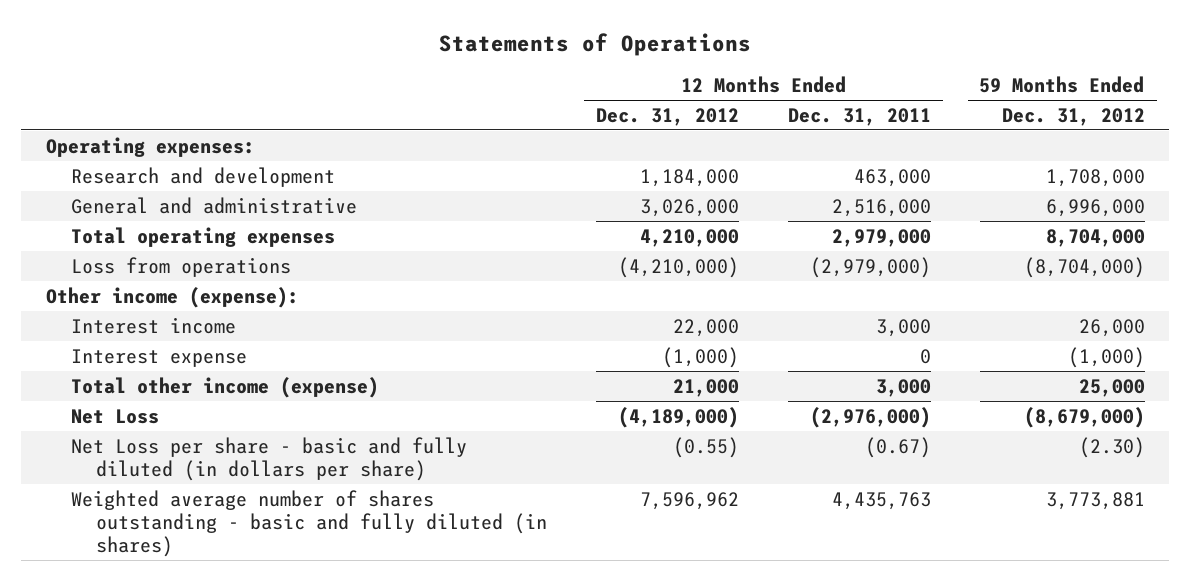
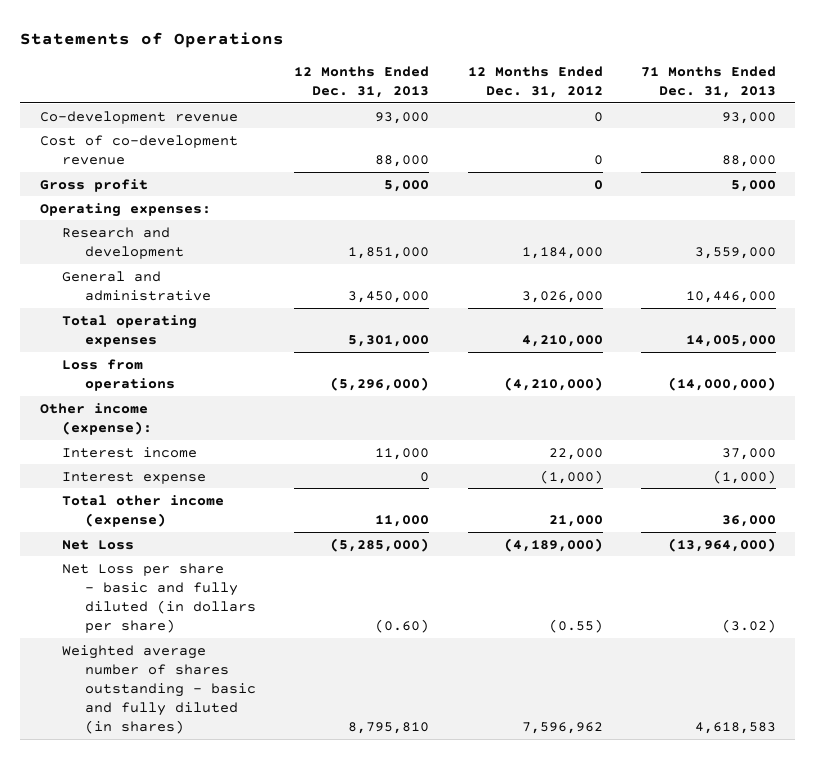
- | 12 Months Ended Dec. 31, 2012 | 12 Months Ended Dec. 31, 2011 | 59 Months Ended Dec. 31, 2012
+ | 12 Months Ended Dec. 31, 2013 | 12 Months Ended Dec. 31, 2012 | 71 Months Ended Dec. 31, 2013
+ Co-development revenue | 93,000 | 0 | 93,000
+ Cost of co-development revenue | 88,000 | 0 | 88,000
+ Gross profit | 5,000 | 0 | 5,000

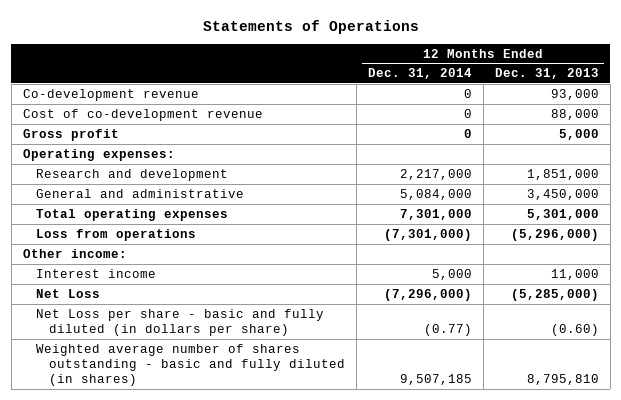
- | 12 Months Ended Dec. 31, 2013 | 12 Months Ended Dec. 31, 2012 | 71 Months Ended Dec. 31, 2013
+ | 12 Months Ended Dec. 31, 2014 | 12 Months Ended Dec. 31, 2013
- Other income (expense):
+ Other income:
- Interest expense | 0 | (1,000) | (1,000)
- Total other income (expense) | 11,000 | 21,000 | 36,000

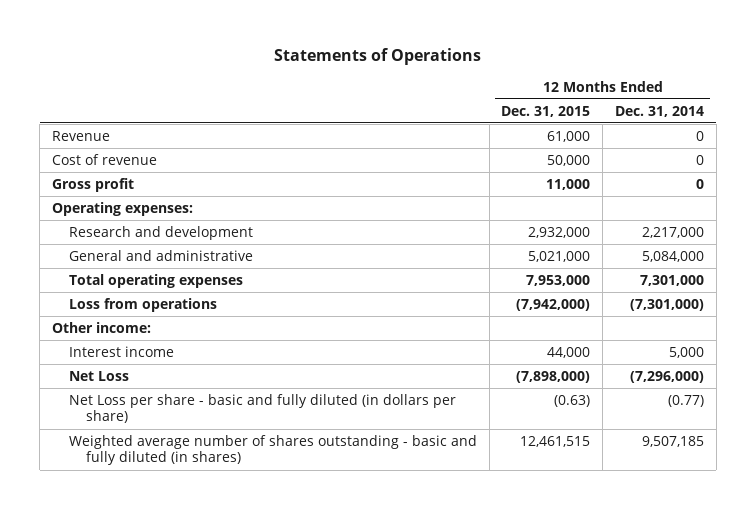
- | 12 Months Ended Dec. 31, 2014 | 12 Months Ended Dec. 31, 2013
+ | 12 Months Ended Dec. 31, 2015 | 12 Months Ended Dec. 31, 2014
- Co-development revenue | 0 | 93,000
- Cost of co-development revenue | 0 | 88,000
+ Revenue | 61,000 | 0
+ Cost of revenue | 50,000 | 0

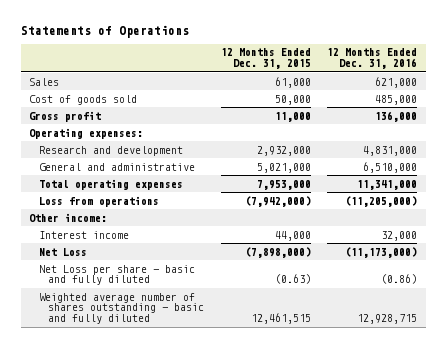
- | 12 Months Ended Dec. 31, 2015 | 12 Months Ended Dec. 31, 2014
+ | 12 Months Ended Dec. 31, 2015 | 12 Months Ended Dec. 31, 2016
- Revenue | 61,000 | 0
- Cost of revenue | 50,000 | 0
+ Sales | 61,000 | 621,000
+ Cost of goods sold | 50,000 | 485,000
- Net Loss per share - basic and fully diluted (in dollars per share) | (0.63) | (0.77)
- Weighted average number of shares outstanding - basic and fully diluted (in shares) | 12,461,515 | 9,507,185
+ Net Loss per share - basic and fully diluted | (0.63) | (0.86)
+ Weighted average number of shares outstanding - basic and fully diluted | 12,461,515 | 12,928,715

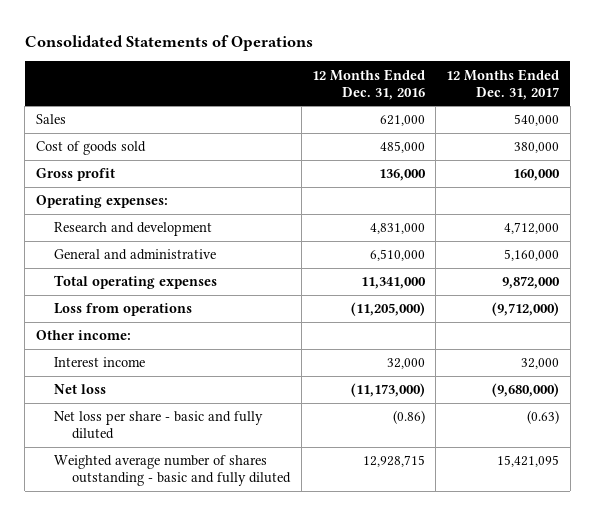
- Statements of Operations
+ Consolidated Statements of Operations
- | 12 Months Ended Dec. 31, 2015 | 12 Months Ended Dec. 31, 2016
+ | 12 Months Ended Dec. 31, 2016 | 12 Months Ended Dec. 31, 2017
- Net Loss | (7,898,000) | (11,173,000)
- Net Loss per share - basic and fully diluted | (0.63) | (0.86)
+ Net loss | (11,173,000) | (9,680,000)
+ Net loss per share - basic and fully diluted | (0.86) | (0.63)

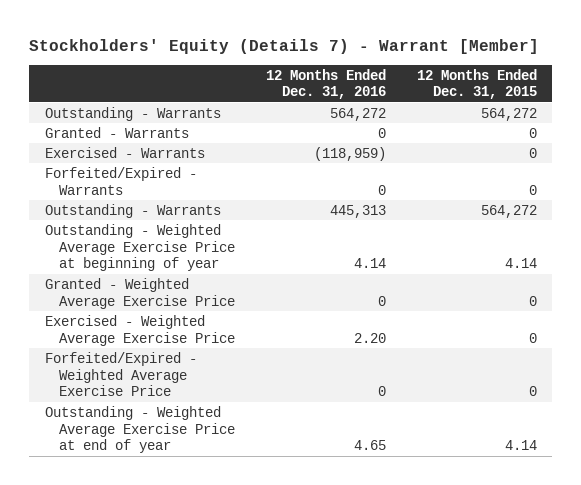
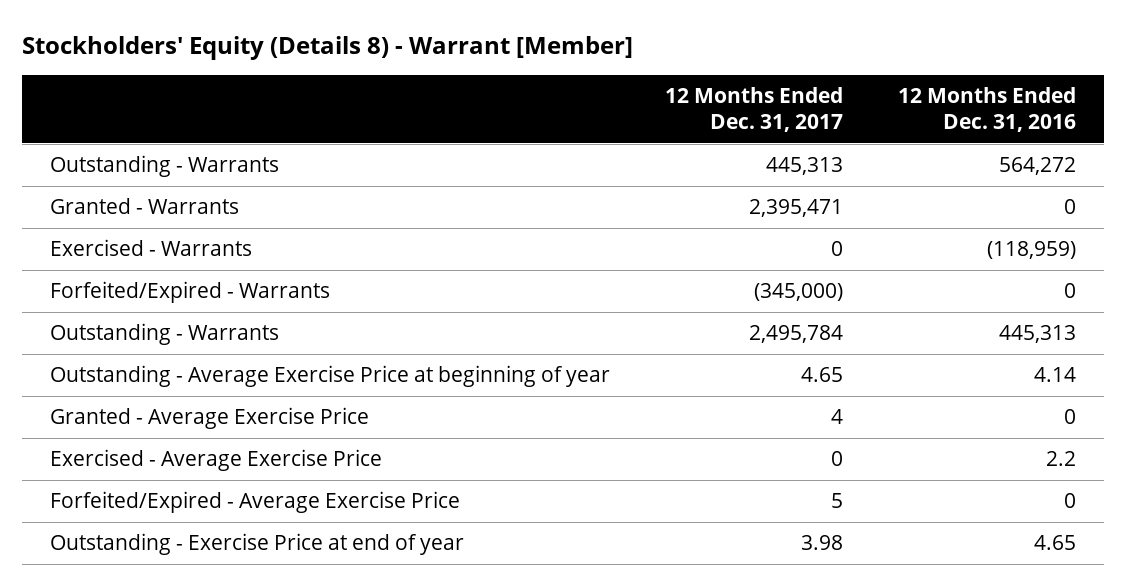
- Stockholders' Equity (Details 7) - Warrant [Member]
+ Stockholders' Equity (Details 8) - Warrant [Member]
- | 12 Months Ended Dec. 31, 2016 | 12 Months Ended Dec. 31, 2015
+ | 12 Months Ended Dec. 31, 2017 | 12 Months Ended Dec. 31, 2016
- Outstanding - Weighted Average Exercise Price at beginning of year | 4.14 | 4.14
- Granted - Weighted Average Exercise Price | 0 | 0
- Exercised - Weighted Average Exercise Price | 2.20 | 0
- Forfeited/Expired - Weighted Average Exercise Price | 0 | 0
- Outstanding - Weighted Average Exercise Price at end of year | 4.65 | 4.14
+ Outstanding - Average Exercise Price at beginning of year | 4.65 | 4.14
+ Granted - Average Exercise Price | 4 | 0
+ Exercised - Average Exercise Price | 0 | 2.2
+ Forfeited/Expired - Average Exercise Price | 5 | 0
+ Outstanding - Exercise Price at end of year | 3.98 | 4.65

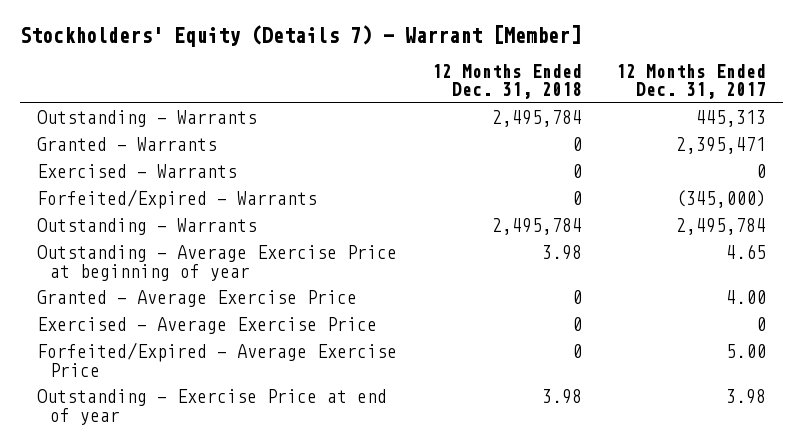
- Stockholders' Equity (Details 8) - Warrant [Member]
+ Stockholders' Equity (Details 7) - Warrant [Member]
- | 12 Months Ended Dec. 31, 2017 | 12 Months Ended Dec. 31, 2016
+ | 12 Months Ended Dec. 31, 2018 | 12 Months Ended Dec. 31, 2017
- Granted - Average Exercise Price | 4 | 0
+ Granted - Average Exercise Price | 0 | 4.00
- Forfeited/Expired - Average Exercise Price | 5 | 0
+ Forfeited/Expired - Average Exercise Price | 0 | 5.00

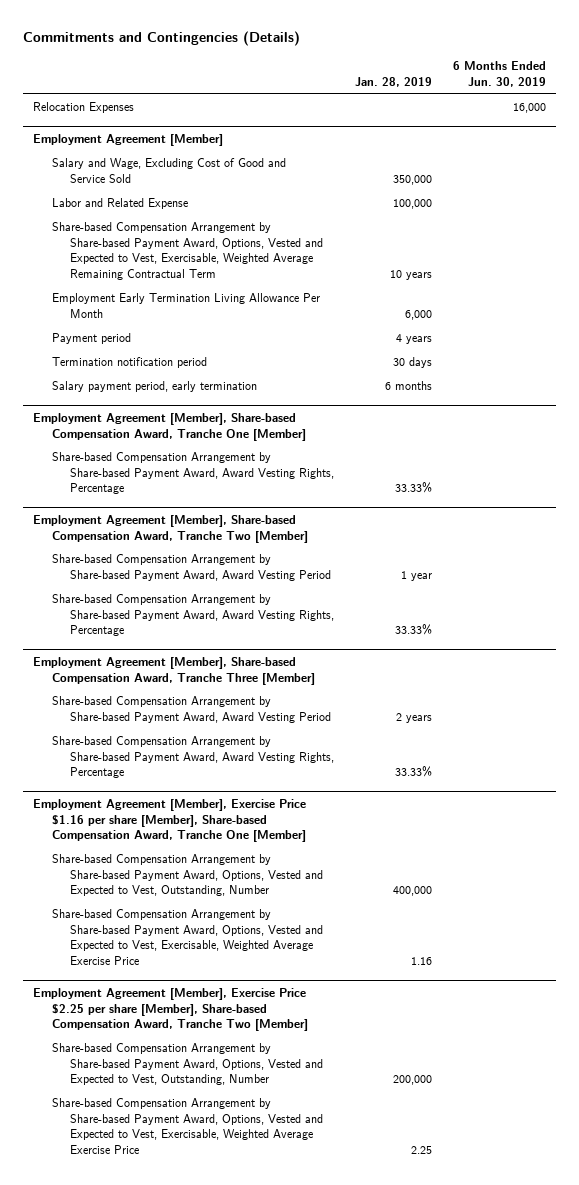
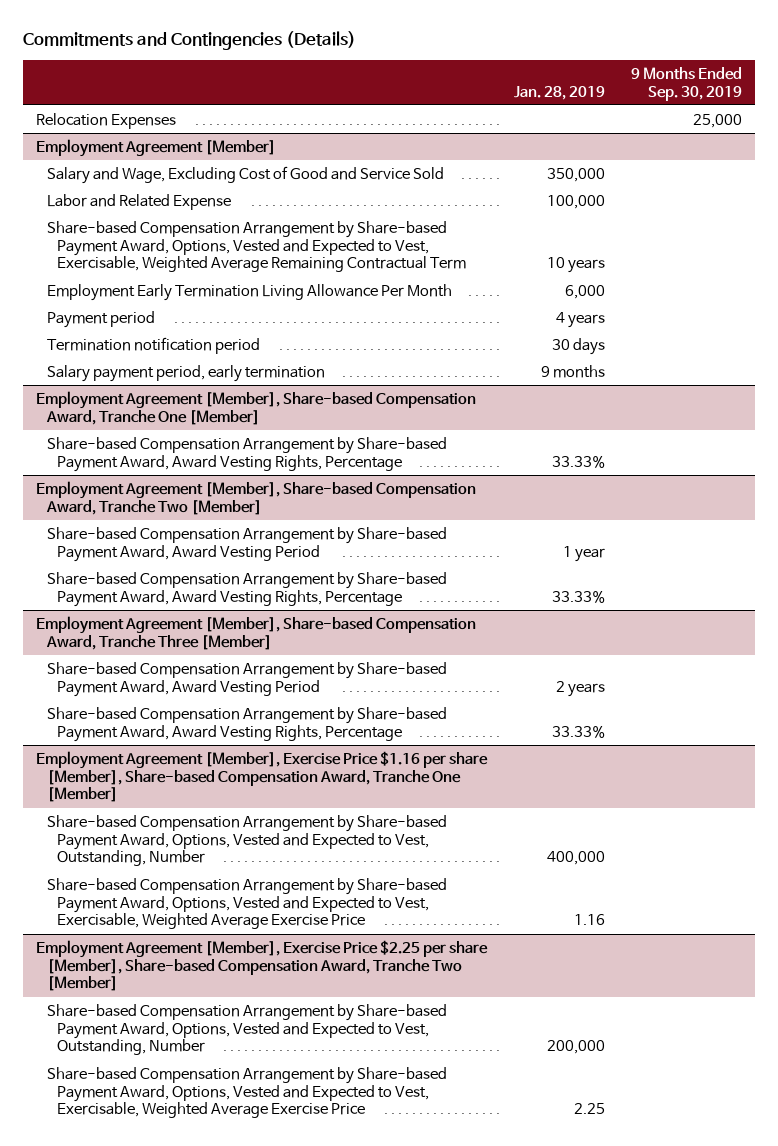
- | Jan. 28, 2019 | 6 Months Ended Jun. 30, 2019
+ | Jan. 28, 2019 | 9 Months Ended Sep. 30, 2019
@ Employment Agreement [Member]
- Salary payment period, early termination | 6 months |
+ Salary payment period, early termination | 9 months |

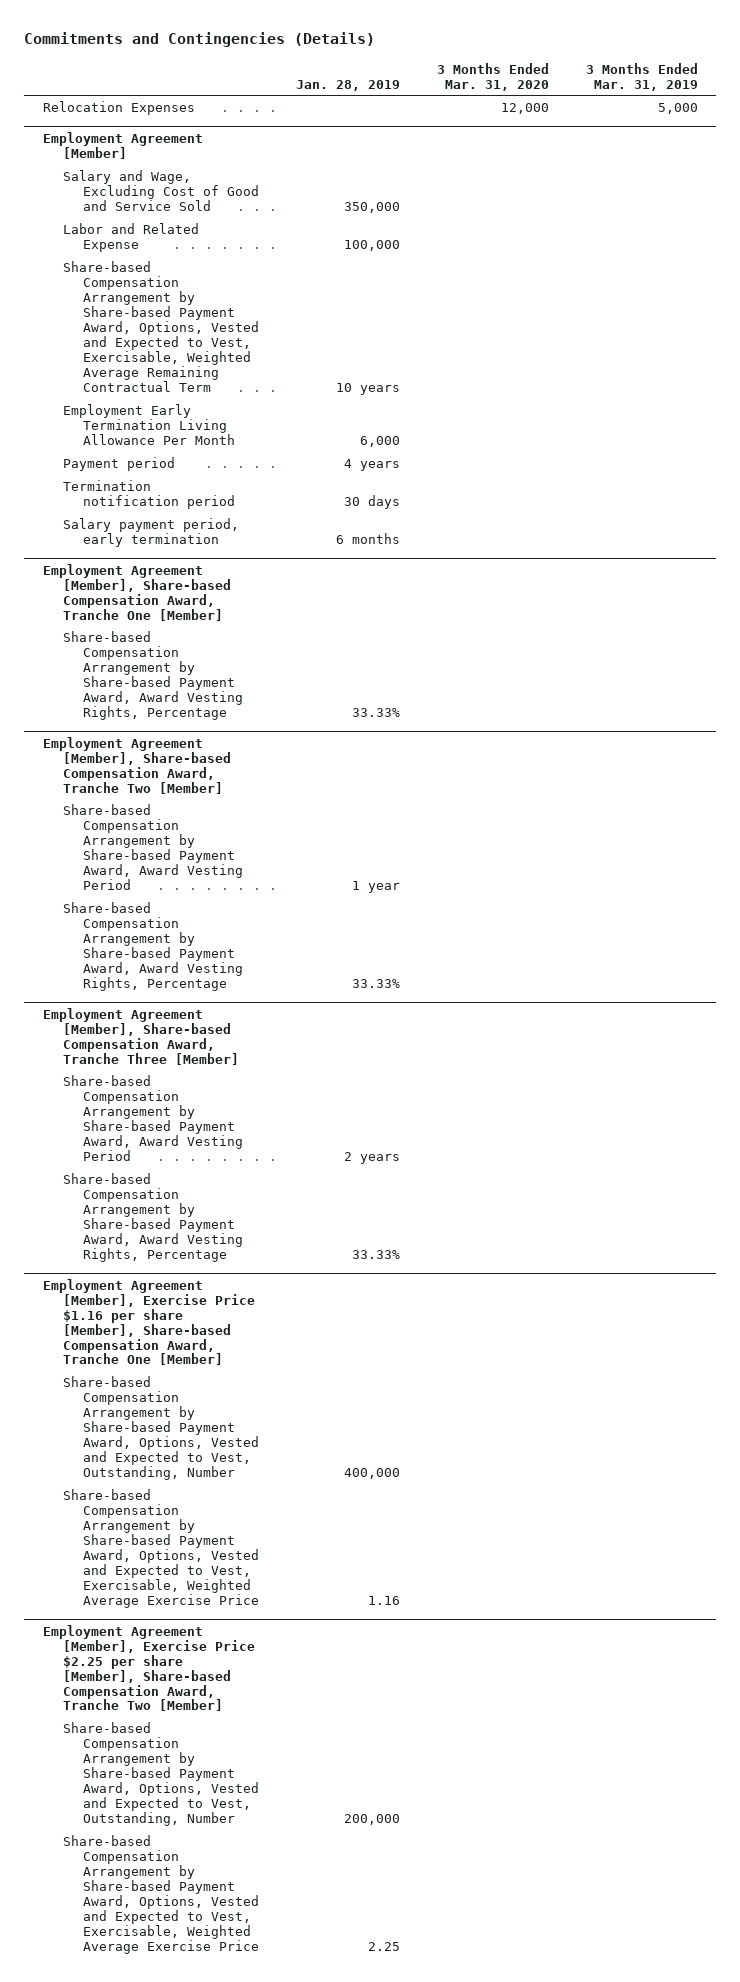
- | Jan. 28, 2019 | 9 Months Ended Sep. 30, 2019
+ | Jan. 28, 2019 | 3 Months Ended Mar. 31, 2020 | 3 Months Ended Mar. 31, 2019
@ Employment Agreement [Member]
- Salary payment period, early termination | 9 months |
+ Salary payment period, early termination | 6 months | |

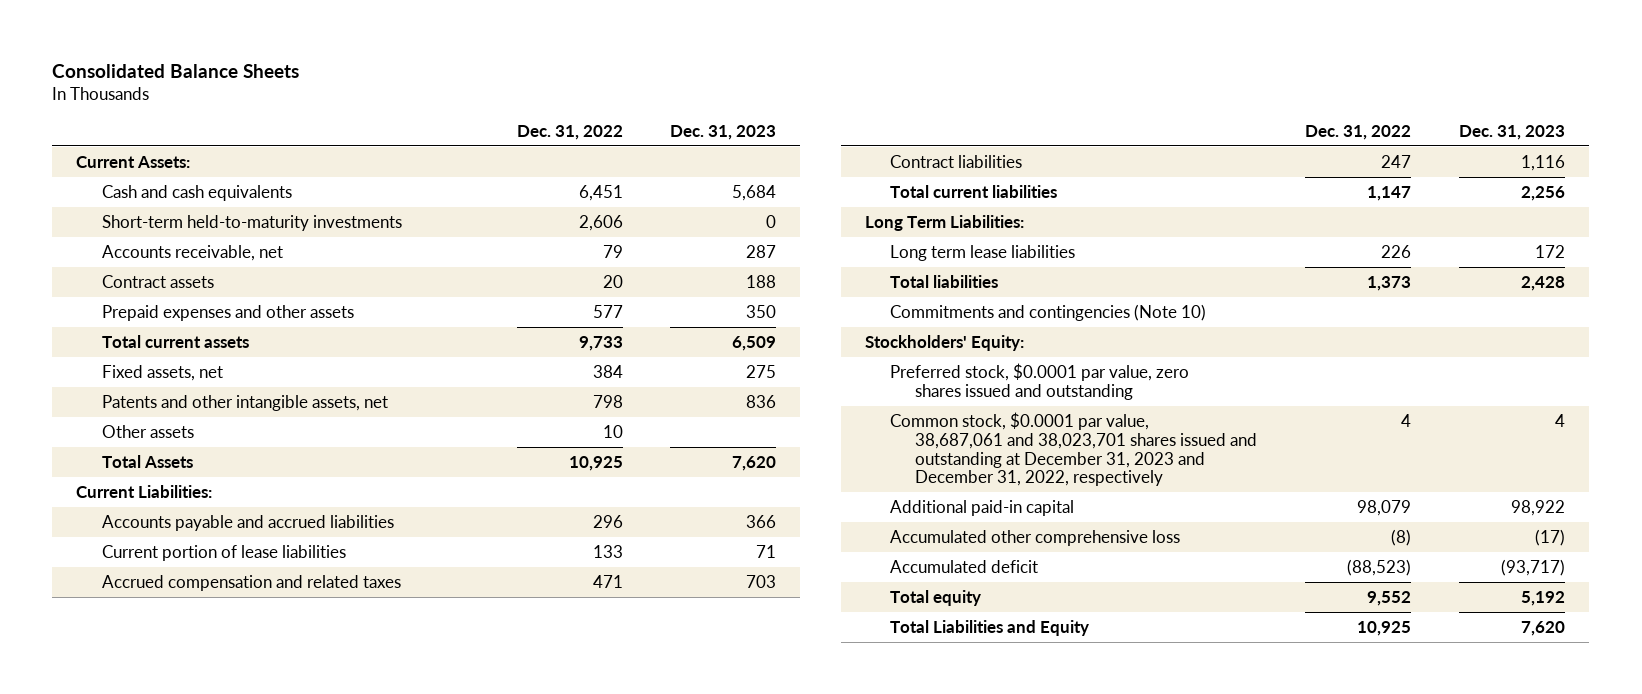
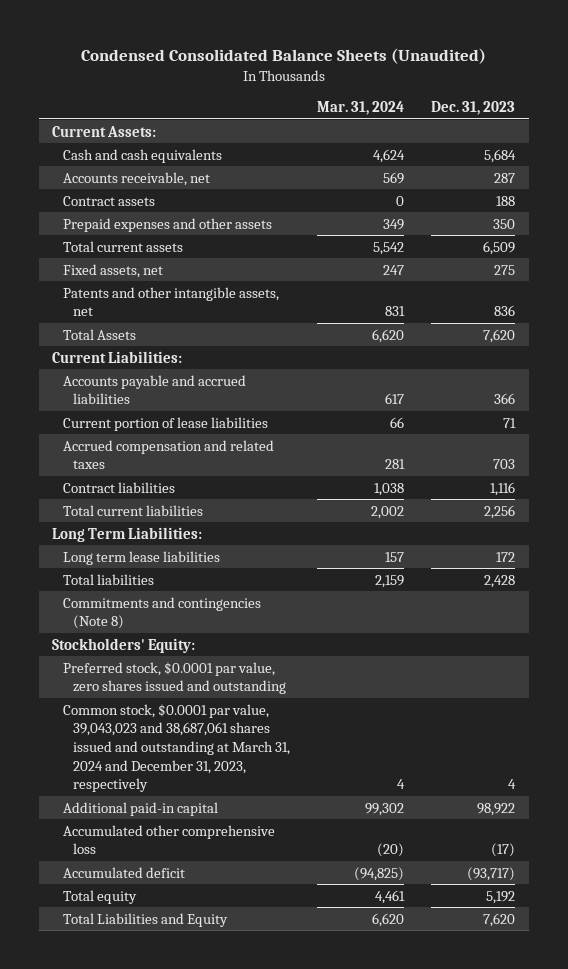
- Consolidated Balance Sheets
+ Condensed Consolidated Balance Sheets (Unaudited)
- | Dec. 31, 2022 | Dec. 31, 2023
+ | Mar. 31, 2024 | Dec. 31, 2023
- Short-term held-to-maturity investments | 2,606 | 0
- Other assets | 10 |
- Commitments and contingencies (Note 10)
+ Commitments and contingencies (Note 8)
- Common stock, $0.0001 par value, 38,687,061 and 38,023,701 shares issued and outstanding at December 31, 2023 and December 31, 2022, respectively | 4 | 4
+ Common stock, $0.0001 par value, 39,043,023 and 38,687,061 shares issued and outstanding at March 31, 2024 and December 31, 2023, respectively | 4 | 4

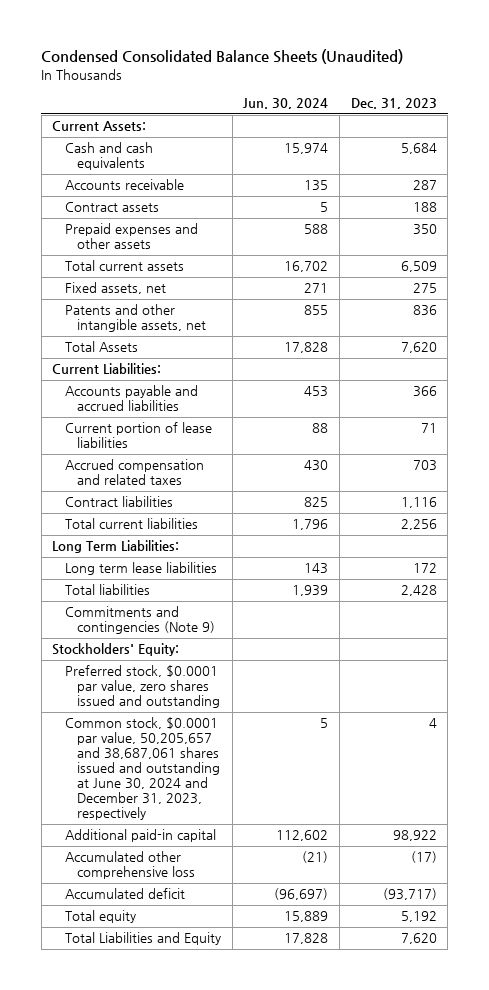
- | Mar. 31, 2024 | Dec. 31, 2023
+ | Jun. 30, 2024 | Dec. 31, 2023
- Accounts receivable, net | 569 | 287
+ Accounts receivable | 135 | 287
- Commitments and contingencies (Note 8)
+ Commitments and contingencies (Note 9)
- Common stock, $0.0001 par value, 39,043,023 and 38,687,061 shares issued and outstanding at March 31, 2024 and December 31, 2023, respectively | 4 | 4
+ Common stock, $0.0001 par value, 50,205,657 and 38,687,061 shares issued and outstanding at June 30, 2024 and December 31, 2023, respectively | 5 | 4

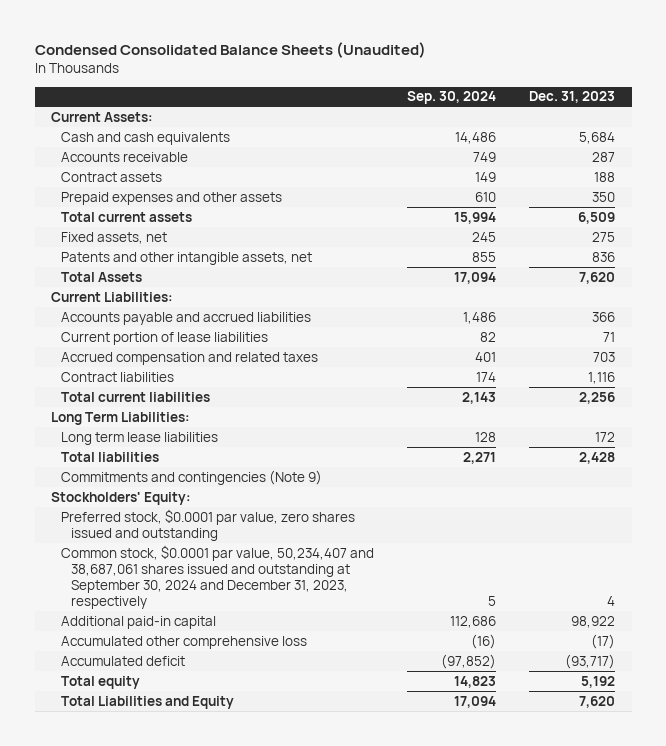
- | Jun. 30, 2024 | Dec. 31, 2023
+ | Sep. 30, 2024 | Dec. 31, 2023
- Common stock, $0.0001 par value, 50,205,657 and 38,687,061 shares issued and outstanding at June 30, 2024 and December 31, 2023, respectively | 5 | 4
+ Common stock, $0.0001 par value, 50,234,407 and 38,687,061 shares issued and outstanding at September 30, 2024 and December 31, 2023, respectively | 5 | 4

